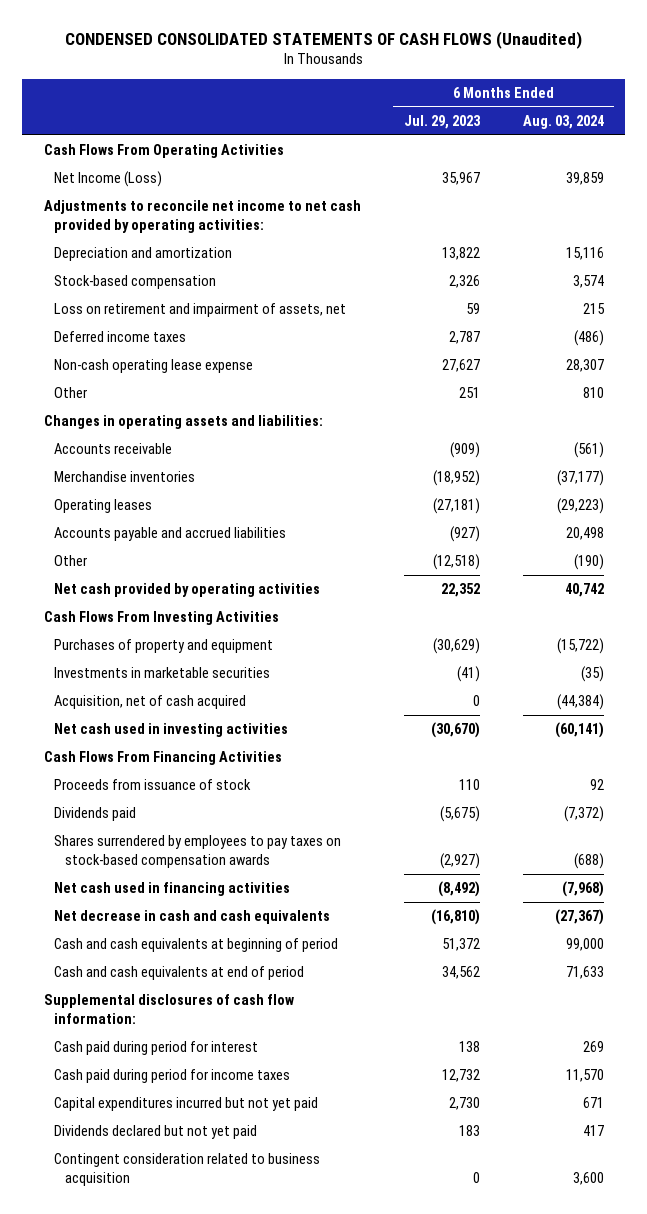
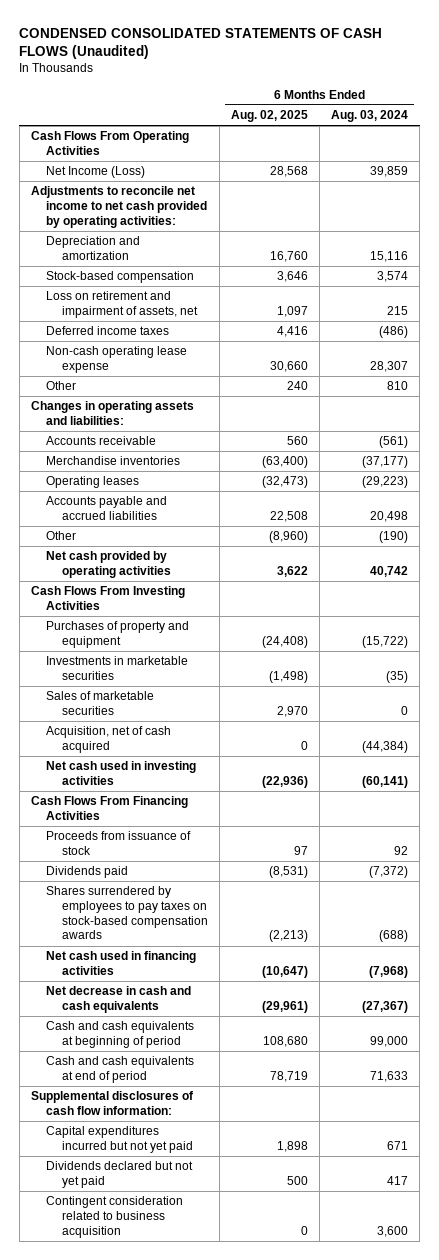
- | 6 Months Ended Jul. 29, 2023 | 6 Months Ended Aug. 03, 2024
+ | 6 Months Ended Aug. 02, 2025 | 6 Months Ended Aug. 03, 2024
+ Sales of marketable securities | 2,970 | 0
- Cash paid during period for interest | 138 | 269
- Cash paid during period for income taxes | 12,732 | 11,570

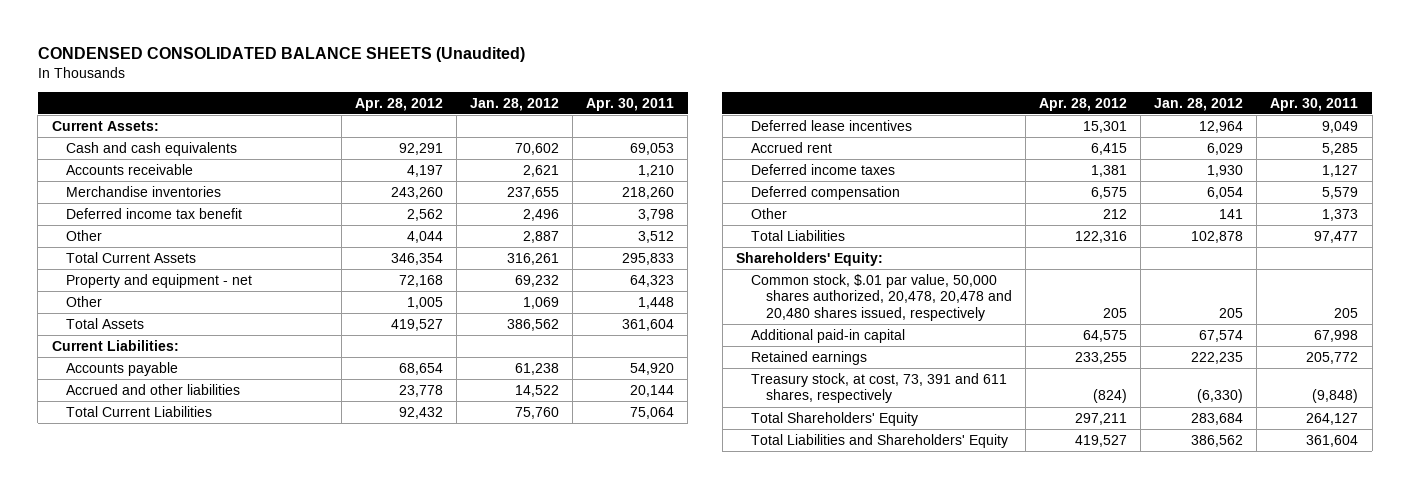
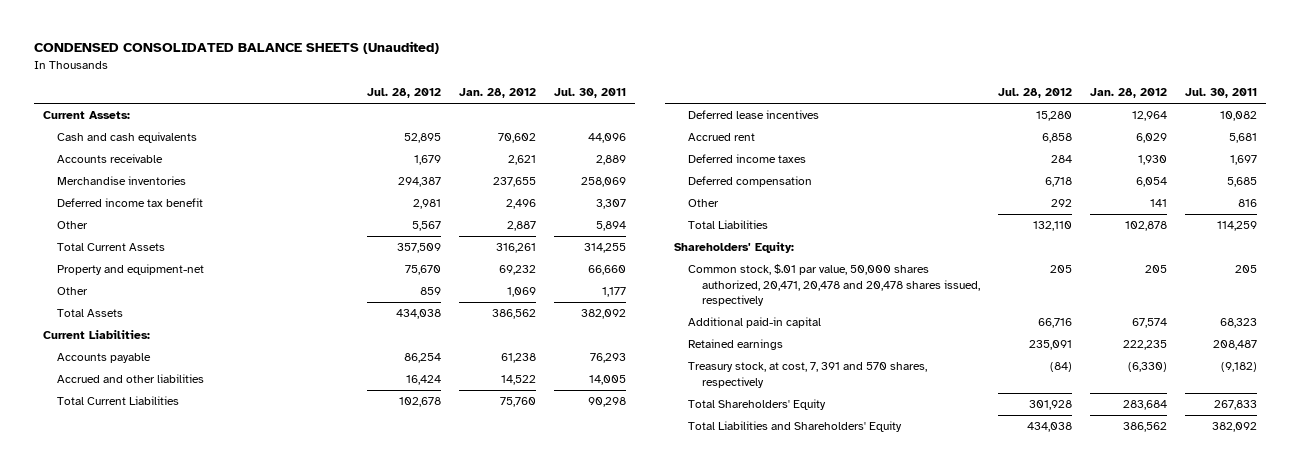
- | Apr. 28, 2012 | Jan. 28, 2012 | Apr. 30, 2011
+ | Jul. 28, 2012 | Jan. 28, 2012 | Jul. 30, 2011
- Property and equipment - net | 72,168 | 69,232 | 64,323
+ Property and equipment-net | 75,670 | 69,232 | 66,660
- Common stock, $.01 par value, 50,000 shares authorized, 20,478, 20,478 and 20,480 shares issued, respectively | 205 | 205 | 205
+ Common stock, $.01 par value, 50,000 shares authorized, 20,471, 20,478 and 20,478 shares issued, respectively | 205 | 205 | 205
- Treasury stock, at cost, 73, 391 and 611 shares, respectively | (824) | (6,330) | (9,848)
+ Treasury stock, at cost, 7, 391 and 570 shares, respectively | (84) | (6,330) | (9,182)

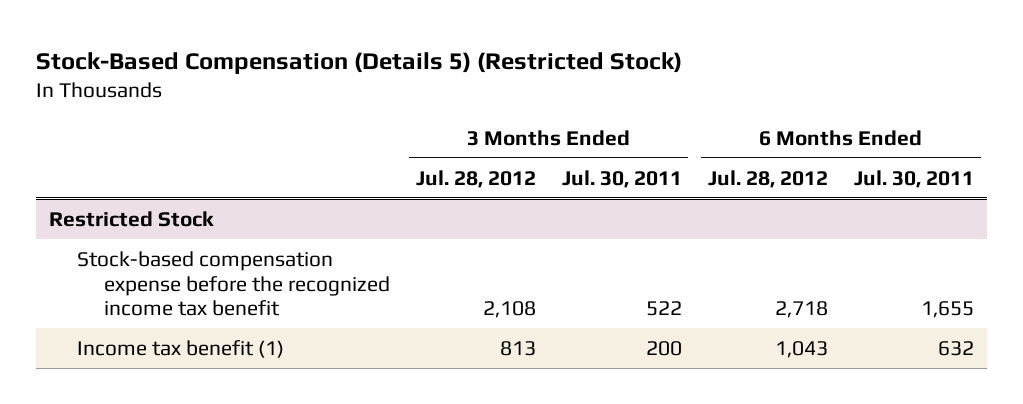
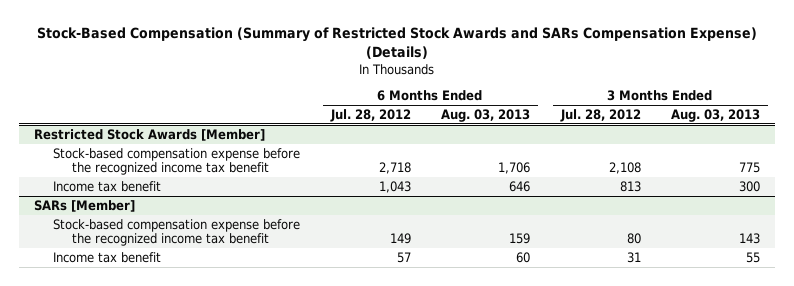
- Stock-Based Compensation (Details 5) (Restricted Stock)
+ Stock-Based Compensation (Summary of Restricted Stock Awards and SARs Compensation Expense) (Details)
- | 3 Months Ended Jul. 28, 2012 | 3 Months Ended Jul. 30, 2011 | 6 Months Ended Jul. 28, 2012 | 6 Months Ended Jul. 30, 2011
+ | 6 Months Ended Jul. 28, 2012 | 6 Months Ended Aug. 03, 2013 | 3 Months Ended Jul. 28, 2012 | 3 Months Ended Aug. 03, 2013
- Restricted Stock
+ Restricted Stock Awards [Member]
- Income tax benefit (1) | 813 | 200 | 1,043 | 632
+ Income tax benefit | 1,043 | 646 | 813 | 300
+ SARs [Member]
+ Stock-based compensation expense before the recognized income tax benefit | 149 | 159 | 80 | 143
+ Income tax benefit | 57 | 60 | 31 | 55

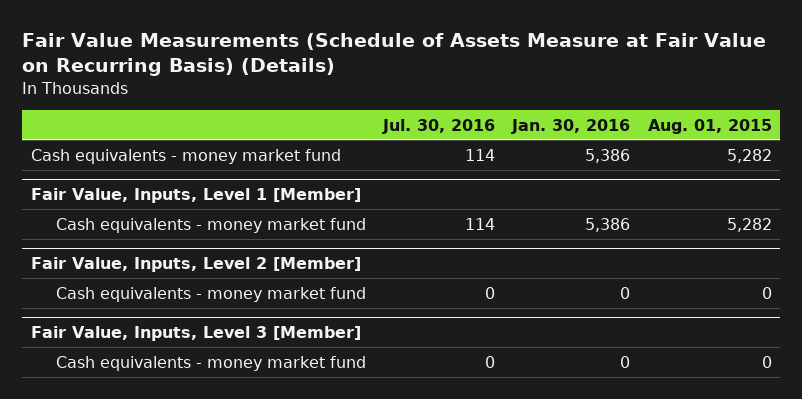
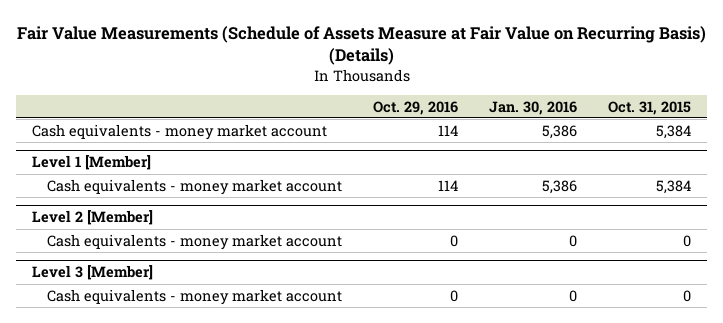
- | Jul. 30, 2016 | Jan. 30, 2016 | Aug. 01, 2015
+ | Oct. 29, 2016 | Jan. 30, 2016 | Oct. 31, 2015
- Cash equivalents - money market fund | 114 | 5,386 | 5,282
- Fair Value, Inputs, Level 1 [Member]
- Cash equivalents - money market fund | 114 | 5,386 | 5,282
- Fair Value, Inputs, Level 2 [Member]
- Cash equivalents - money market fund | 0 | 0 | 0
- Fair Value, Inputs, Level 3 [Member]
- Cash equivalents - money market fund | 0 | 0 | 0
+ Cash equivalents - money market account | 114 | 5,386 | 5,384
+ Level 1 [Member]
+ Cash equivalents - money market account | 114 | 5,386 | 5,384
+ Level 2 [Member]
+ Cash equivalents - money market account | 0 | 0 | 0
+ Level 3 [Member]
+ Cash equivalents - money market account | 0 | 0 | 0

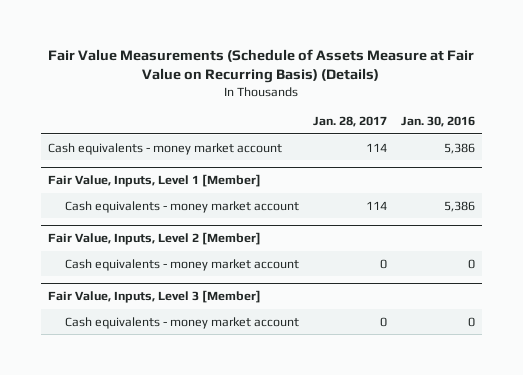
- | Oct. 29, 2016 | Jan. 30, 2016 | Oct. 31, 2015
+ | Jan. 28, 2017 | Jan. 30, 2016
- Level 1 [Member]
+ Fair Value, Inputs, Level 1 [Member]
- Level 2 [Member]
+ Fair Value, Inputs, Level 2 [Member]
- Level 3 [Member]
+ Fair Value, Inputs, Level 3 [Member]

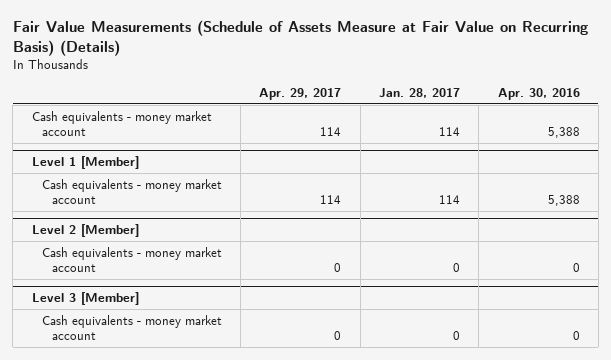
- | Jan. 28, 2017 | Jan. 30, 2016
+ | Apr. 29, 2017 | Jan. 28, 2017 | Apr. 30, 2016
- Fair Value, Inputs, Level 1 [Member]
+ Level 1 [Member]
- Fair Value, Inputs, Level 2 [Member]
+ Level 2 [Member]
- Fair Value, Inputs, Level 3 [Member]
+ Level 3 [Member]

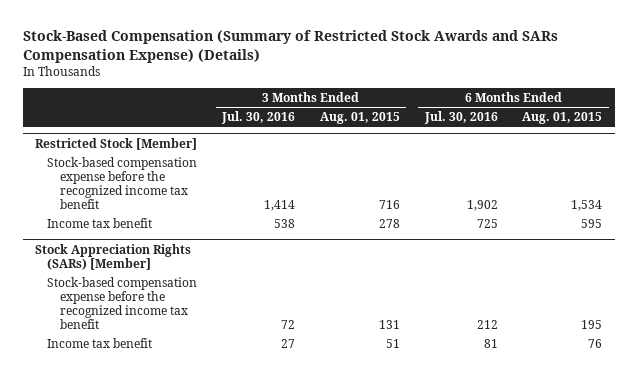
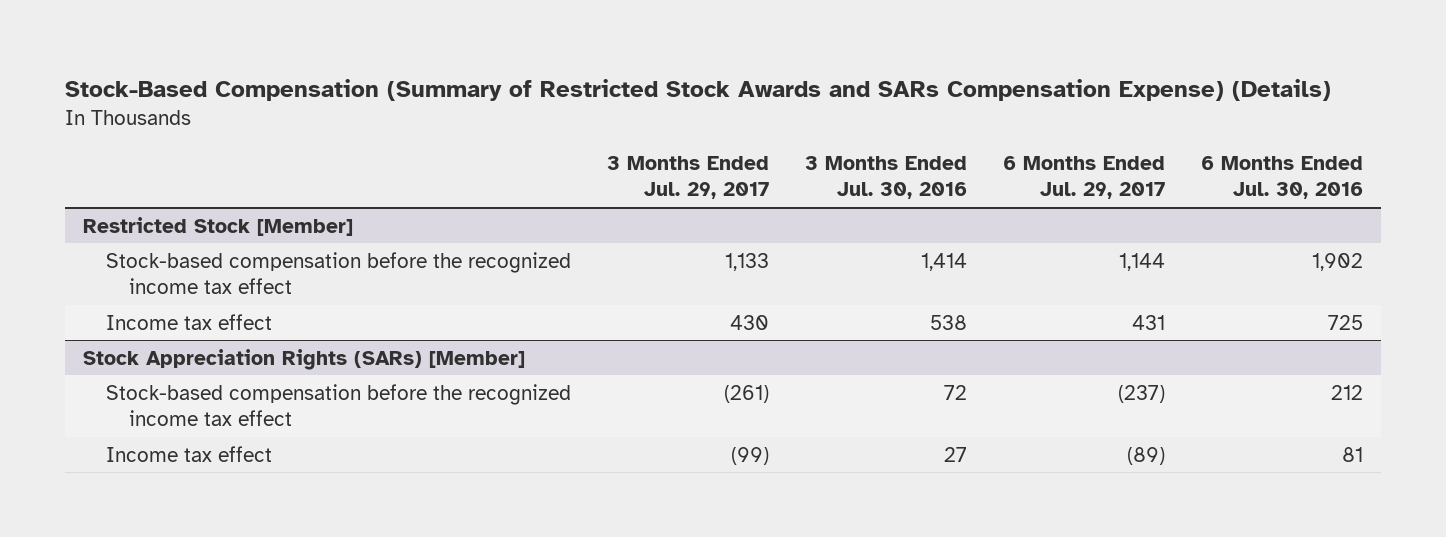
- | 3 Months Ended Jul. 30, 2016 | 3 Months Ended Aug. 01, 2015 | 6 Months Ended Jul. 30, 2016 | 6 Months Ended Aug. 01, 2015
+ | 3 Months Ended Jul. 29, 2017 | 3 Months Ended Jul. 30, 2016 | 6 Months Ended Jul. 29, 2017 | 6 Months Ended Jul. 30, 2016
@ Restricted Stock [Member]
- Stock-based compensation expense before the recognized income tax benefit | 1,414 | 716 | 1,902 | 1,534
- Income tax benefit | 538 | 278 | 725 | 595
+ Stock-based compensation before the recognized income tax effect | 1,133 | 1,414 | 1,144 | 1,902
+ Income tax effect | 430 | 538 | 431 | 725
@ Stock Appreciation Rights (SARs) [Member]
- Stock-based compensation expense before the recognized income tax benefit | 72 | 131 | 212 | 195
- Income tax benefit | 27 | 51 | 81 | 76
+ Stock-based compensation before the recognized income tax effect | (261) | 72 | (237) | 212
+ Income tax effect | (99) | 27 | (89) | 81

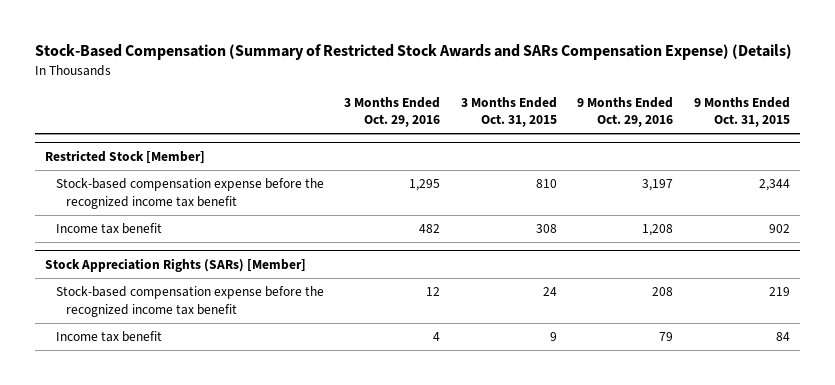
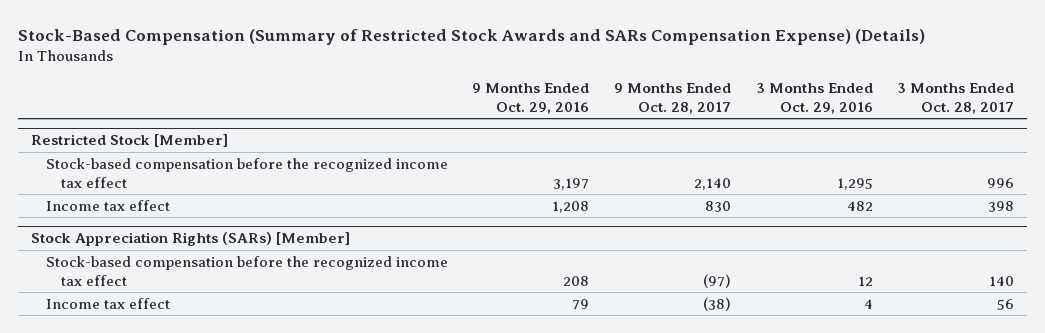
- | 3 Months Ended Oct. 29, 2016 | 3 Months Ended Oct. 31, 2015 | 9 Months Ended Oct. 29, 2016 | 9 Months Ended Oct. 31, 2015
+ | 9 Months Ended Oct. 29, 2016 | 9 Months Ended Oct. 28, 2017 | 3 Months Ended Oct. 29, 2016 | 3 Months Ended Oct. 28, 2017
@ Restricted Stock [Member]
- Stock-based compensation expense before the recognized income tax benefit | 1,295 | 810 | 3,197 | 2,344
- Income tax benefit | 482 | 308 | 1,208 | 902
+ Stock-based compensation before the recognized income tax effect | 3,197 | 2,140 | 1,295 | 996
+ Income tax effect | 1,208 | 830 | 482 | 398
@ Stock Appreciation Rights (SARs) [Member]
- Stock-based compensation expense before the recognized income tax benefit | 12 | 24 | 208 | 219
- Income tax benefit | 4 | 9 | 79 | 84
+ Stock-based compensation before the recognized income tax effect | 208 | (97) | 12 | 140
+ Income tax effect | 79 | (38) | 4 | 56

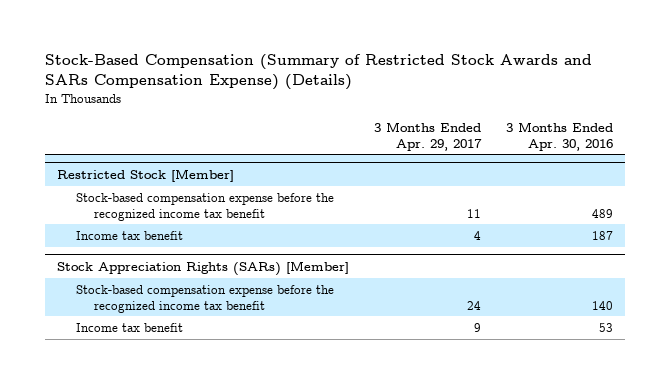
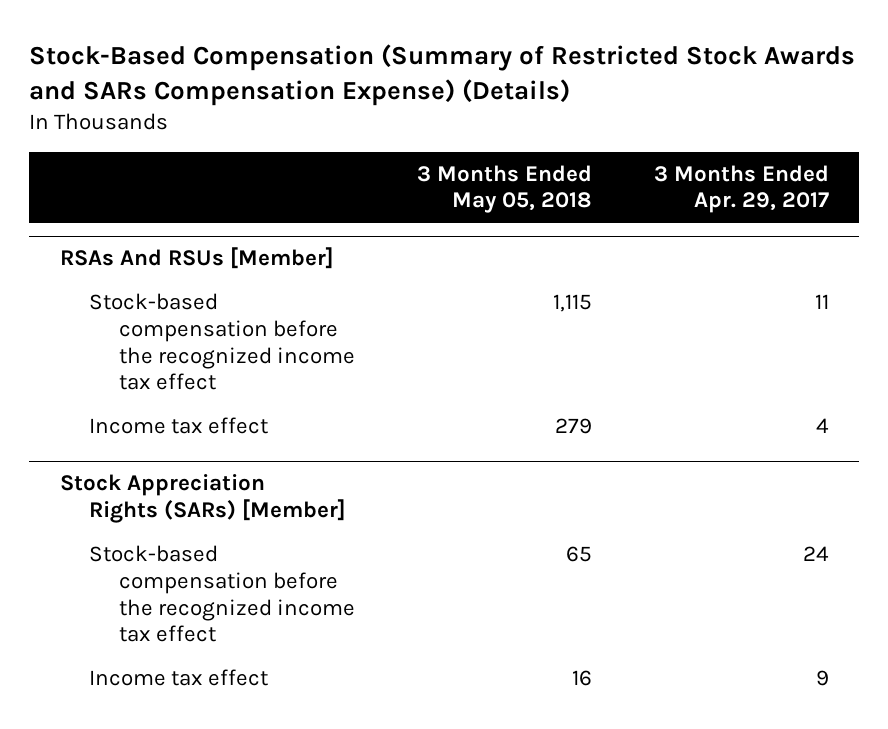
- | 3 Months Ended Apr. 29, 2017 | 3 Months Ended Apr. 30, 2016
+ | 3 Months Ended May 05, 2018 | 3 Months Ended Apr. 29, 2017
- Restricted Stock [Member]
- Stock-based compensation expense before the recognized income tax benefit | 11 | 489
- Income tax benefit | 4 | 187
+ RSAs And RSUs [Member]
+ Stock-based compensation before the recognized income tax effect | 1,115 | 11
+ Income tax effect | 279 | 4
@ Stock Appreciation Rights (SARs) [Member]
- Stock-based compensation expense before the recognized income tax benefit | 24 | 140
- Income tax benefit | 9 | 53
+ Stock-based compensation before the recognized income tax effect | 65 | 24
+ Income tax effect | 16 | 9

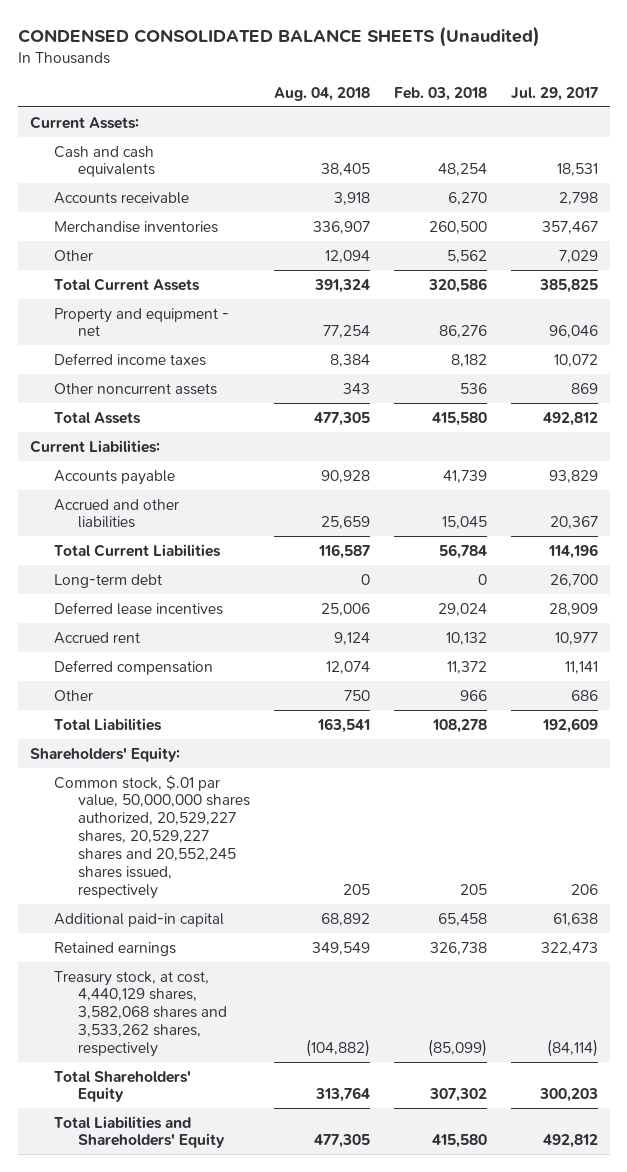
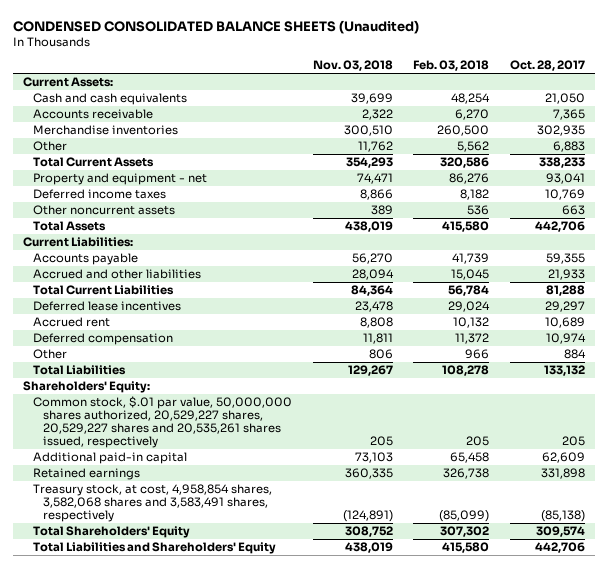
- | Aug. 04, 2018 | Feb. 03, 2018 | Jul. 29, 2017
+ | Nov. 03, 2018 | Feb. 03, 2018 | Oct. 28, 2017
- Long-term debt | 0 | 0 | 26,700
- Common stock, $.01 par value, 50,000,000 shares authorized, 20,529,227 shares, 20,529,227 shares and 20,552,245 shares issued, respectively | 205 | 205 | 206
+ Common stock, $.01 par value, 50,000,000 shares authorized, 20,529,227 shares, 20,529,227 shares and 20,535,261 shares issued, respectively | 205 | 205 | 205
- Treasury stock, at cost, 4,440,129 shares, 3,582,068 shares and 3,533,262 shares, respectively | (104,882) | (85,099) | (84,114)
+ Treasury stock, at cost, 4,958,854 shares, 3,582,068 shares and 3,583,491 shares, respectively | (124,891) | (85,099) | (85,138)

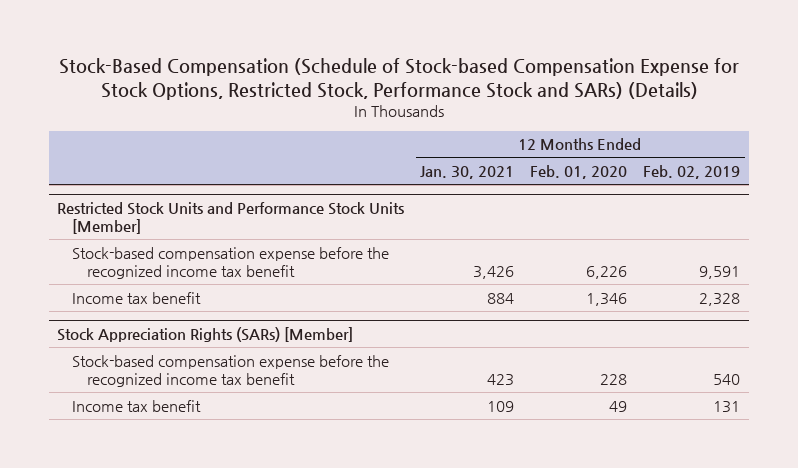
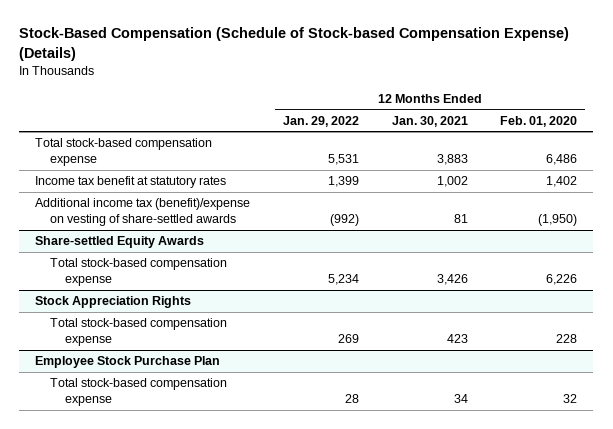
- Stock-Based Compensation (Schedule of Stock-based Compensation Expense for Stock Options, Restricted Stock, Performance Stock and SARs) (Details)
+ Stock-Based Compensation (Schedule of Stock-based Compensation Expense) (Details)
- | 12 Months Ended Jan. 30, 2021 | 12 Months Ended Feb. 01, 2020 | 12 Months Ended Feb. 02, 2019
+ | 12 Months Ended Jan. 29, 2022 | 12 Months Ended Jan. 30, 2021 | 12 Months Ended Feb. 01, 2020
- Restricted Stock Units and Performance Stock Units [Member]
- Stock-based compensation expense before the recognized income tax benefit | 3,426 | 6,226 | 9,591
- Income tax benefit | 884 | 1,346 | 2,328
- Stock Appreciation Rights (SARs) [Member]
- Stock-based compensation expense before the recognized income tax benefit | 423 | 228 | 540
- Income tax benefit | 109 | 49 | 131
+ Total stock-based compensation expense | 5,531 | 3,883 | 6,486
+ Income tax benefit at statutory rates | 1,399 | 1,002 | 1,402
+ Additional income tax (benefit)/expense on vesting of share-settled awards | (992) | 81 | (1,950)
+ Share-settled Equity Awards
+ Total stock-based compensation expense | 5,234 | 3,426 | 6,226
+ Stock Appreciation Rights
+ Total stock-based compensation expense | 269 | 423 | 228
+ Employee Stock Purchase Plan
+ Total stock-based compensation expense | 28 | 34 | 32

